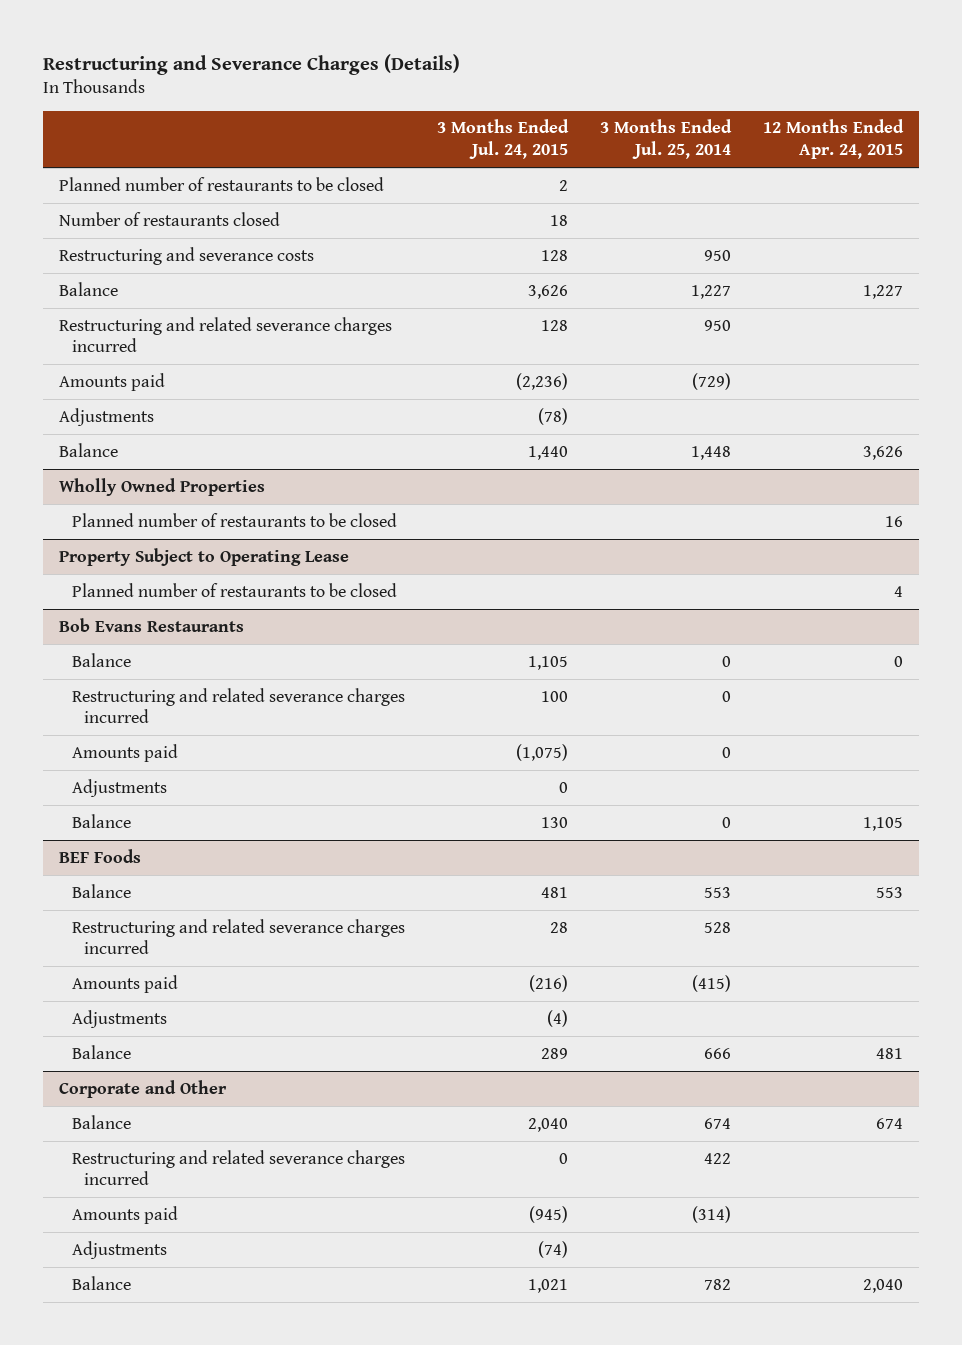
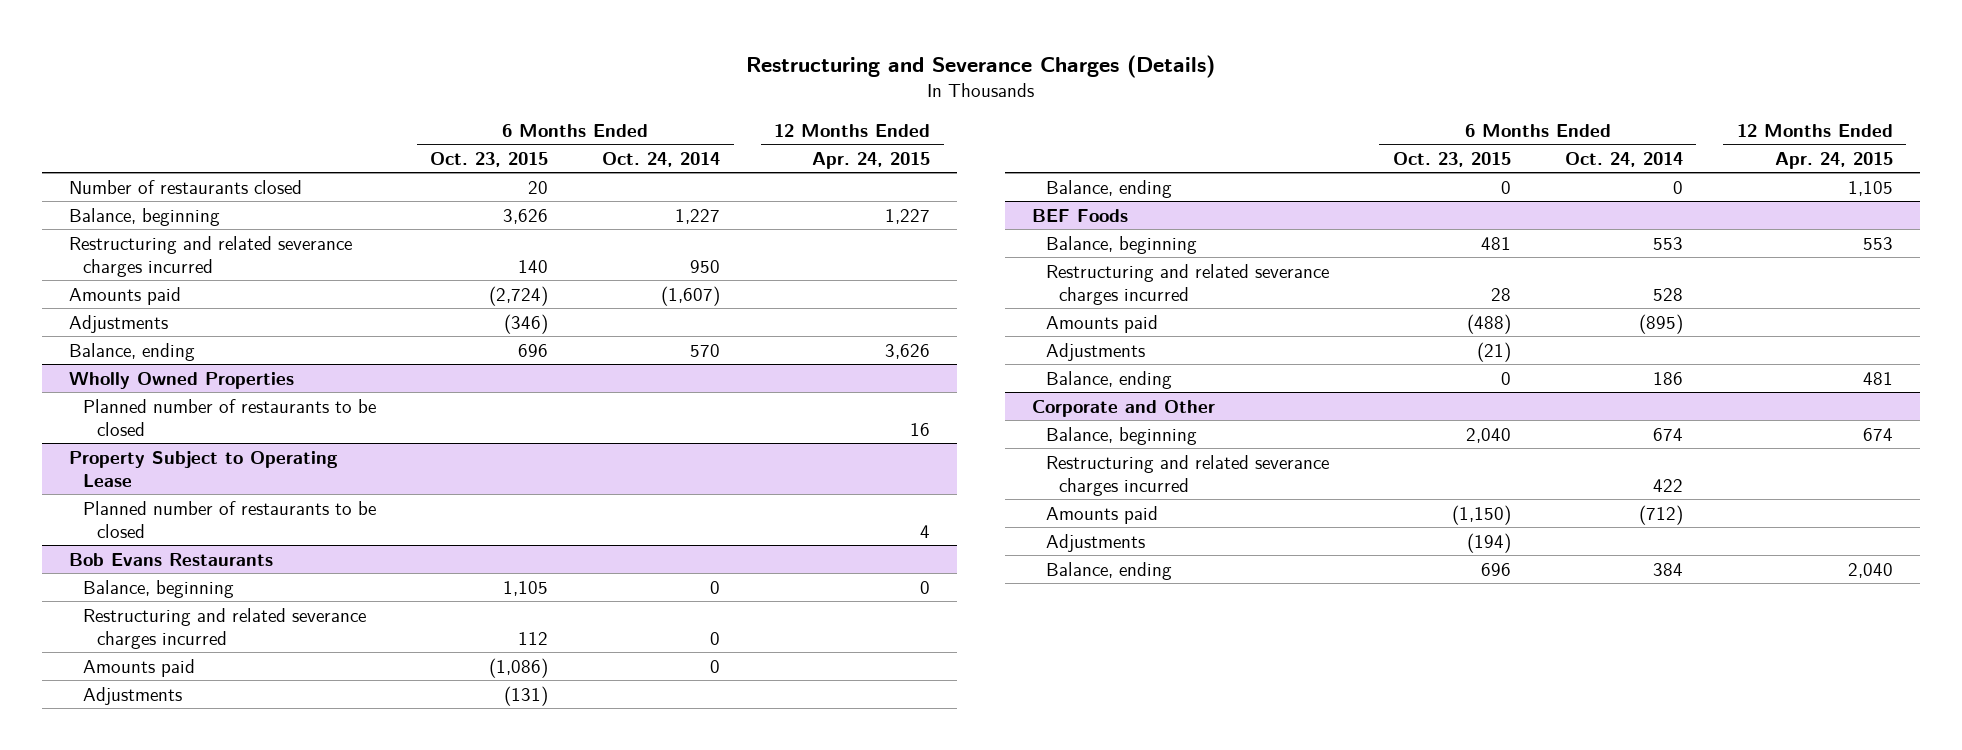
- | 3 Months Ended Jul. 24, 2015 | 3 Months Ended Jul. 25, 2014 | 12 Months Ended Apr. 24, 2015
+ | 6 Months Ended Oct. 23, 2015 | 6 Months Ended Oct. 24, 2014 | 12 Months Ended Apr. 24, 2015
- Planned number of restaurants to be closed | 2 | |
- Restructuring and severance costs | 128 | 950 |
- Balance | 3,626 | 1,227 | 1,227
+ Balance, beginning | 3,626 | 1,227 | 1,227
- Balance | 1,440 | 1,448 | 3,626
+ Balance, ending | 696 | 570 | 3,626
@ Bob Evans Restaurants
- Balance | 1,105 | 0 | 0
+ Balance, beginning | 1,105 | 0 | 0
- Balance | 130 | 0 | 1,105
+ Balance, ending | 0 | 0 | 1,105
@ BEF Foods
- Balance | 481 | 553 | 553
+ Balance, beginning | 481 | 553 | 553
- Balance | 289 | 666 | 481
+ Balance, ending | 0 | 186 | 481
@ Corporate and Other
- Balance | 2,040 | 674 | 674
+ Balance, beginning | 2,040 | 674 | 674
- Balance | 1,021 | 782 | 2,040
+ Balance, ending | 696 | 384 | 2,040

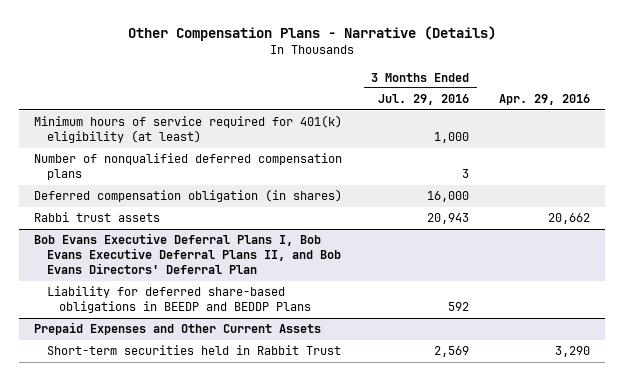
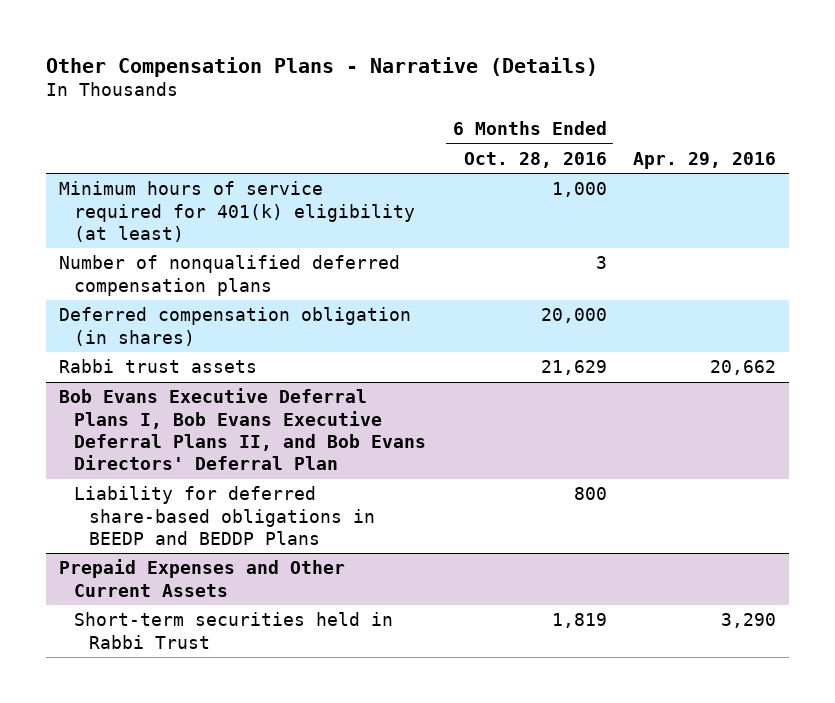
- | 3 Months Ended Jul. 29, 2016 | Apr. 29, 2016
+ | 6 Months Ended Oct. 28, 2016 | Apr. 29, 2016
@ Prepaid Expenses and Other Current Assets
- Short-term securities held in Rabbit Trust | 2,569 | 3,290
+ Short-term securities held in Rabbi Trust | 1,819 | 3,290

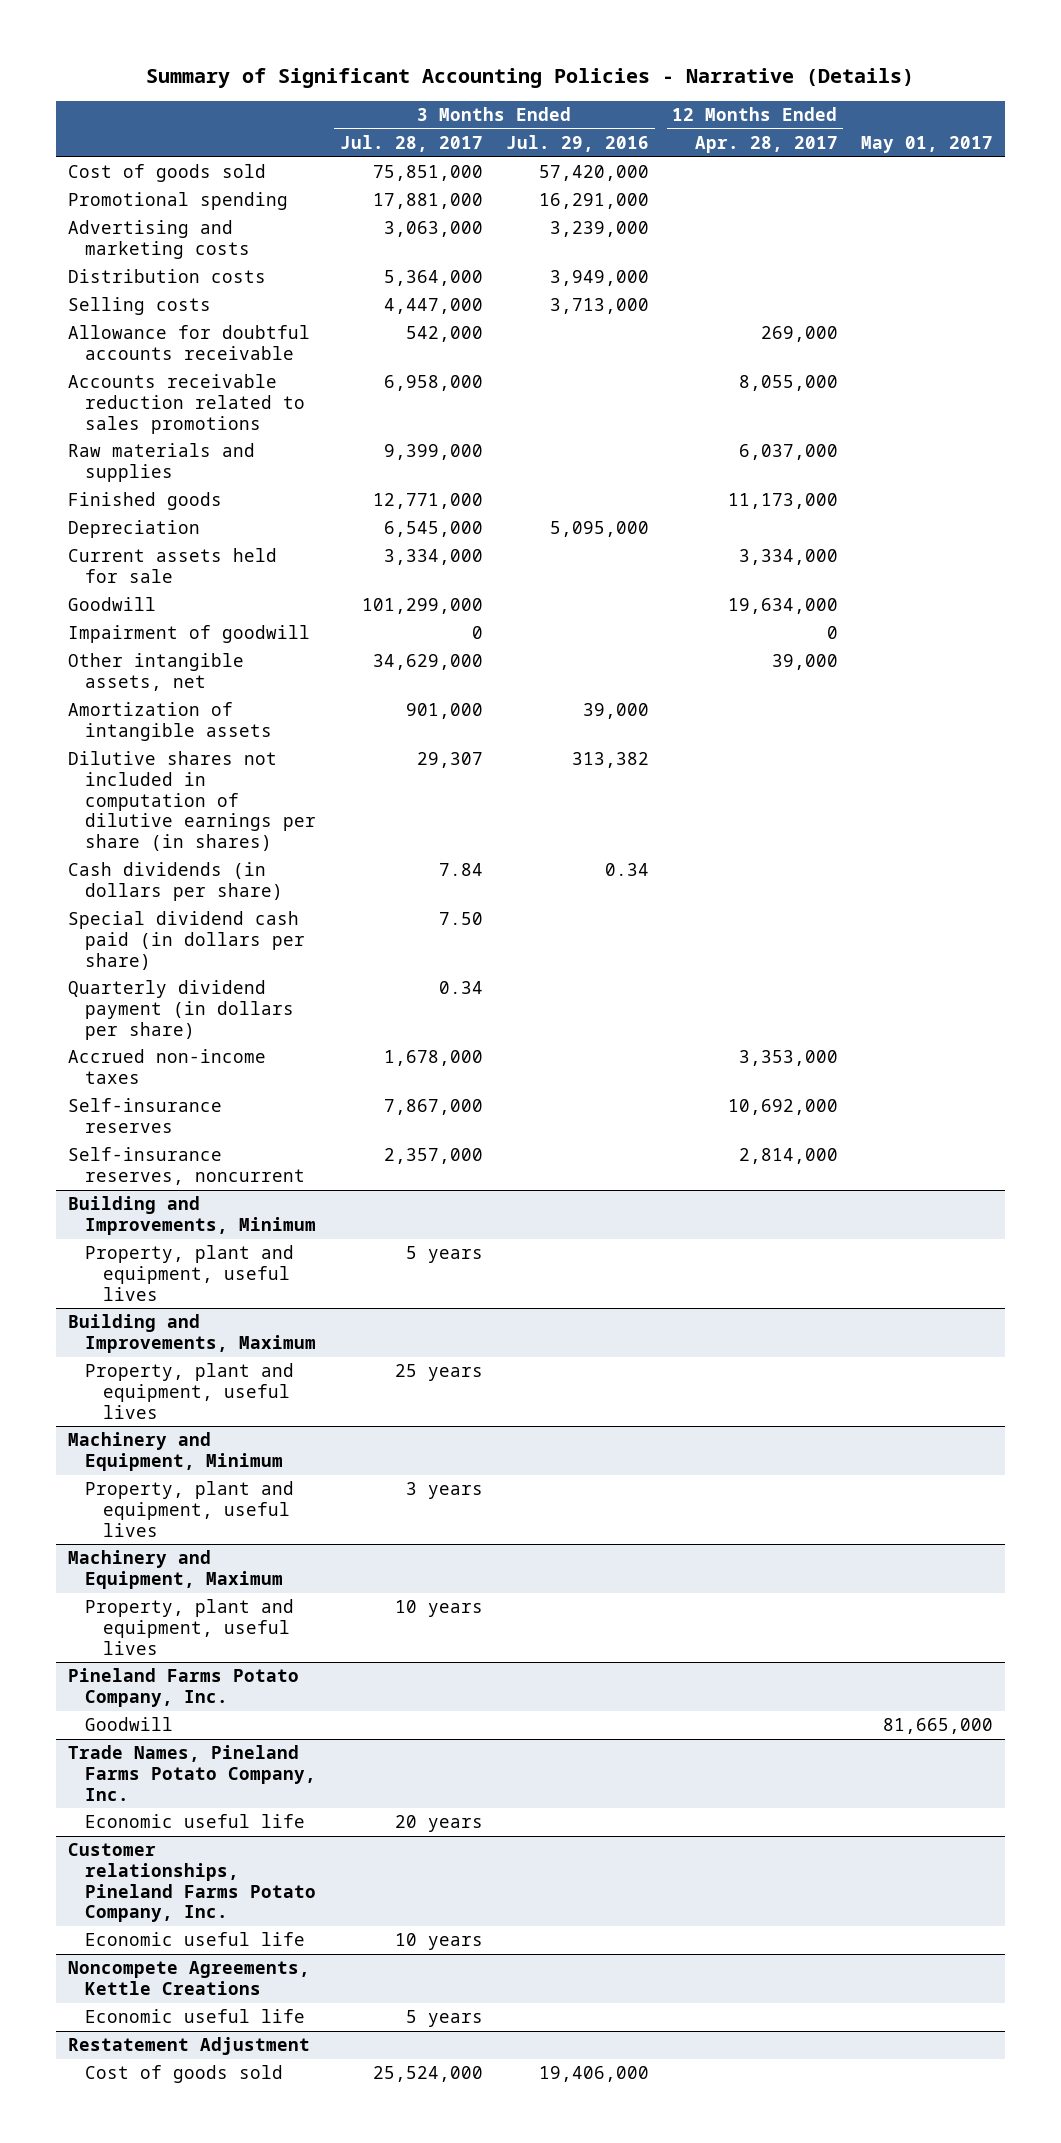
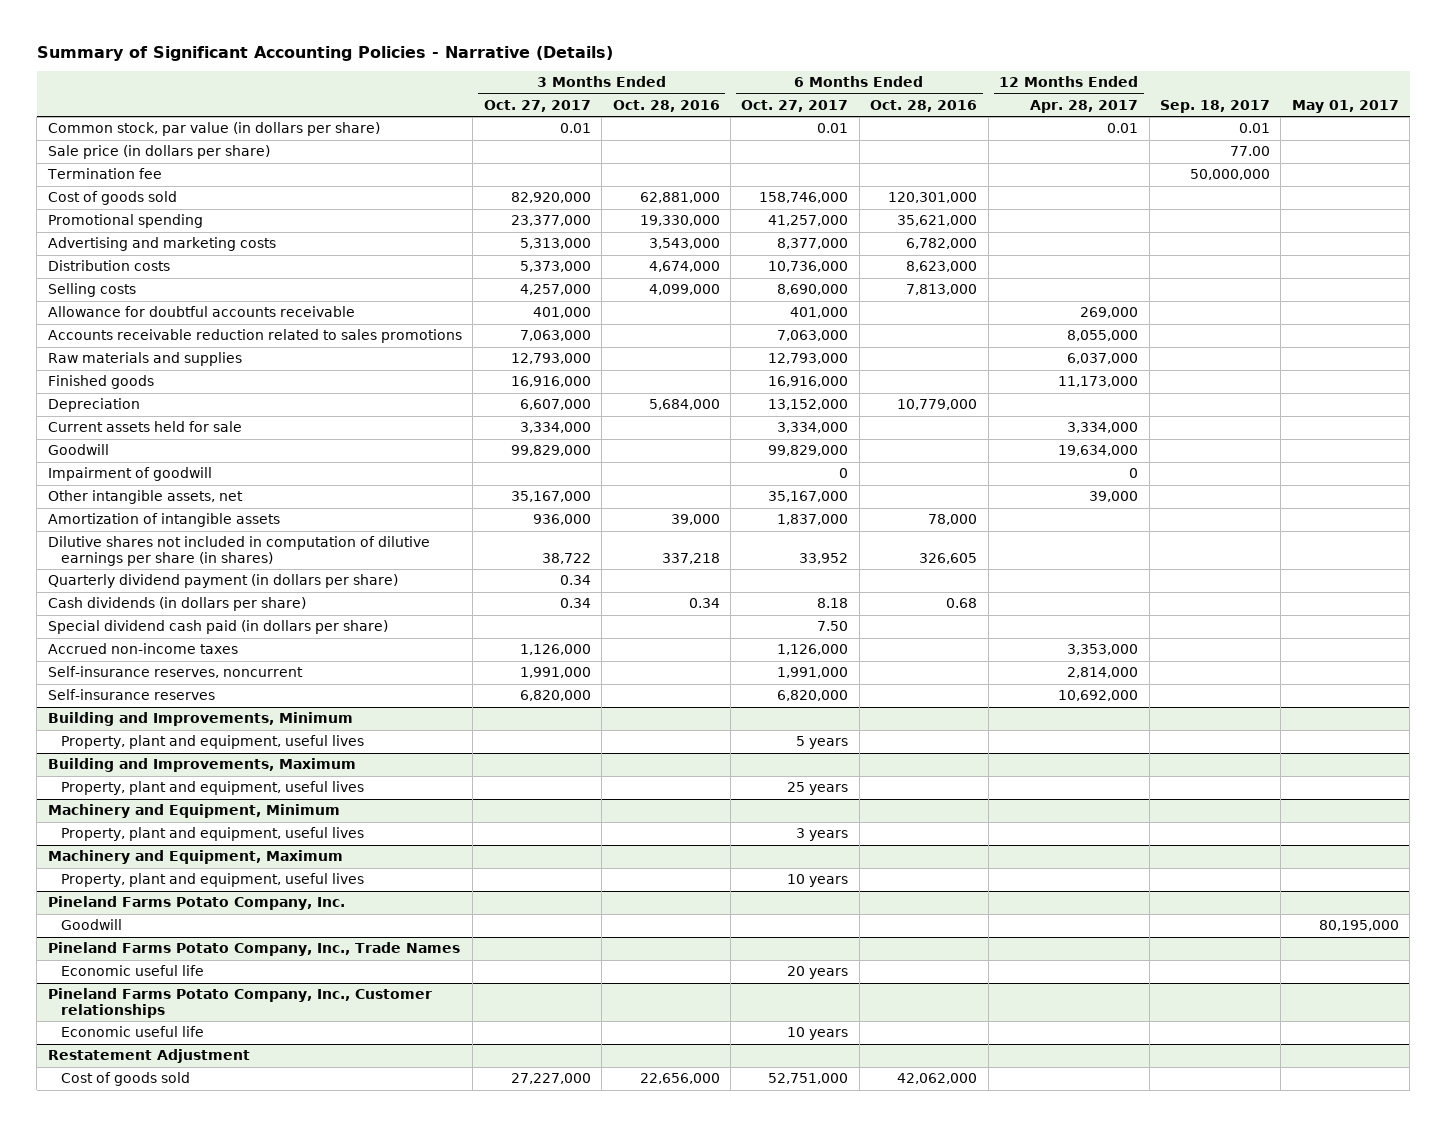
- | 3 Months Ended Jul. 28, 2017 | 3 Months Ended Jul. 29, 2016 | 12 Months Ended Apr. 28, 2017 | May 01, 2017
+ | 3 Months Ended Oct. 27, 2017 | 3 Months Ended Oct. 28, 2016 | 6 Months Ended Oct. 27, 2017 | 6 Months Ended Oct. 28, 2016 | 12 Months Ended Apr. 28, 2017 | Sep. 18, 2017 | May 01, 2017
+ Common stock, par value (in dollars per share) | 0.01 | | 0.01 | | 0.01 | 0.01 |
+ Sale price (in dollars per share) | | | | | | 77.00 |
+ Termination fee | | | | | | 50,000,000 |
moved up: Quarterly dividend payment (in dollars per share) | 0.34 | | | | | |
moved down: Self-insurance reserves | 6,820,000 | | 6,820,000 | | 10,692,000 | |
@ Pineland Farms Potato Company, Inc.
- Goodwill | | | | 81,665,000
- Trade Names, Pineland Farms Potato Company, Inc.
@ Pineland Farms Potato Company, Inc.
+ Goodwill | | | | | | | 80,195,000
+ Pineland Farms Potato Company, Inc., Trade Names
- Customer relationships, Pineland Farms Potato Company, Inc.
+ Pineland Farms Potato Company, Inc., Customer relationships
- Noncompete Agreements, Kettle Creations
- Economic useful life | 5 years | | |

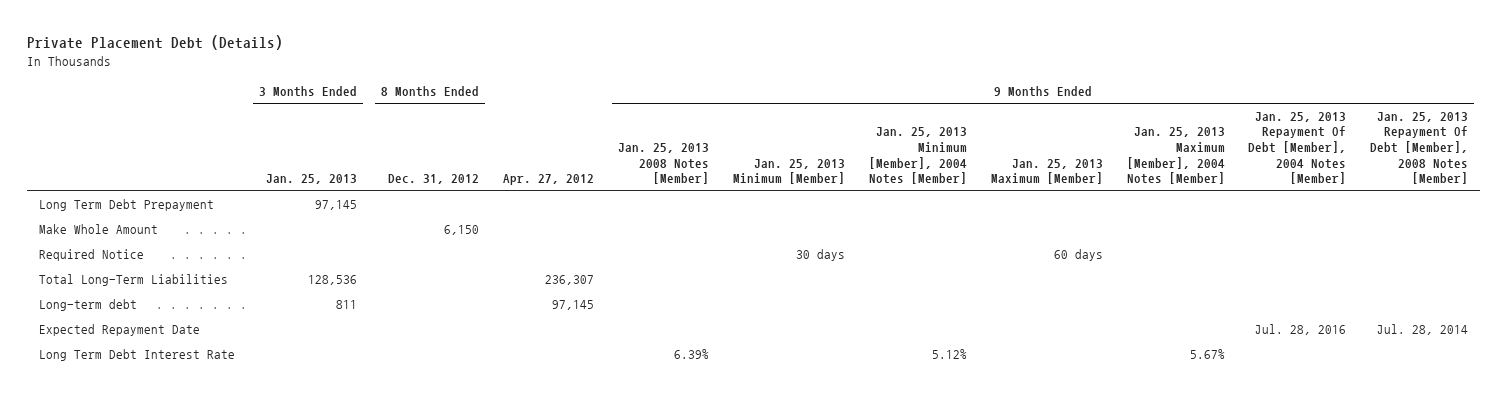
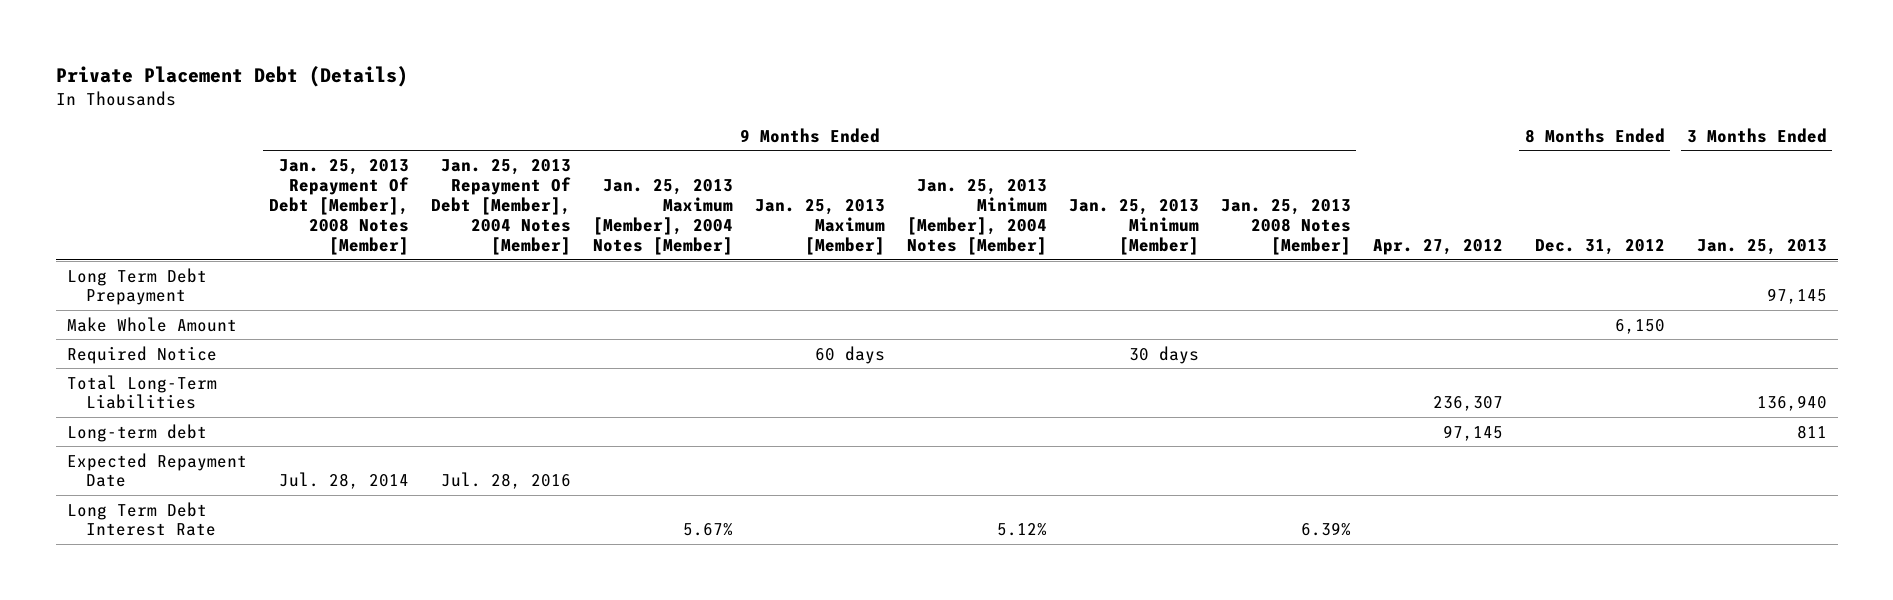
- | 3 Months Ended Jan. 25, 2013 | 8 Months Ended Dec. 31, 2012 | Apr. 27, 2012 | 9 Months Ended Jan. 25, 2013 2008 Notes [Member] | 9 Months Ended Jan. 25, 2013 Minimum [Member] | 9 Months Ended Jan. 25, 2013 Minimum [Member], 2004 Notes [Member] | 9 Months Ended Jan. 25, 2013 Maximum [Member] | 9 Months Ended Jan. 25, 2013 Maximum [Member], 2004 Notes [Member] | 9 Months Ended Jan. 25, 2013 Repayment Of Debt [Member], 2004 Notes [Member] | 9 Months Ended Jan. 25, 2013 Repayment Of Debt [Member], 2008 Notes [Member]
+ | 9 Months Ended Jan. 25, 2013 Repayment Of Debt [Member], 2008 Notes [Member] | 9 Months Ended Jan. 25, 2013 Repayment Of Debt [Member], 2004 Notes [Member] | 9 Months Ended Jan. 25, 2013 Maximum [Member], 2004 Notes [Member] | 9 Months Ended Jan. 25, 2013 Maximum [Member] | 9 Months Ended Jan. 25, 2013 Minimum [Member], 2004 Notes [Member] | 9 Months Ended Jan. 25, 2013 Minimum [Member] | 9 Months Ended Jan. 25, 2013 2008 Notes [Member] | Apr. 27, 2012 | 8 Months Ended Dec. 31, 2012 | 3 Months Ended Jan. 25, 2013
- Total Long-Term Liabilities | 128,536 | | 236,307 | | | | | | |
+ Total Long-Term Liabilities | | | | | | | | 236,307 | | 136,940

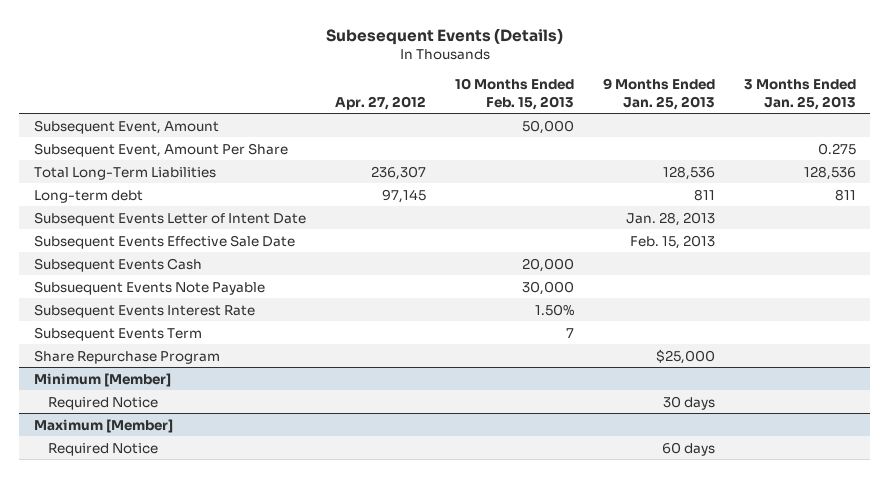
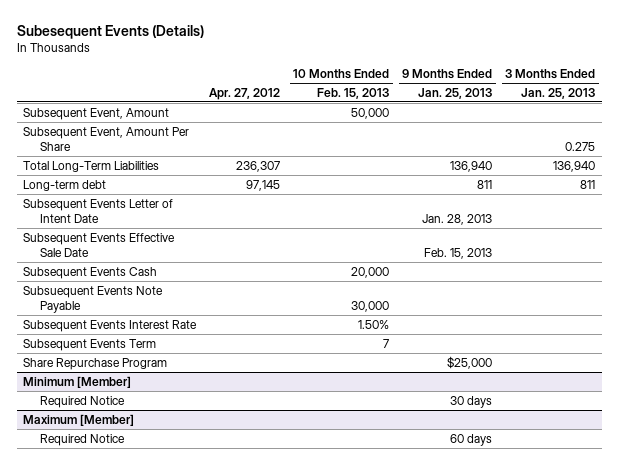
- Total Long-Term Liabilities | 236,307 | | 128,536 | 128,536
+ Total Long-Term Liabilities | 236,307 | | 136,940 | 136,940

